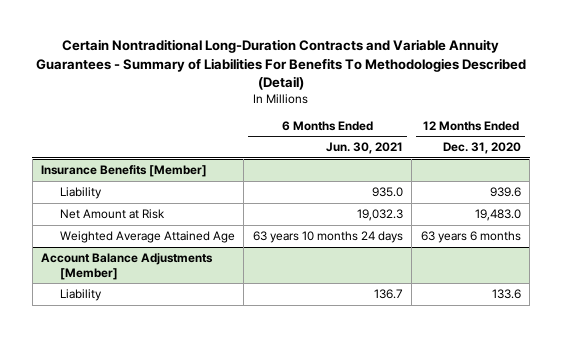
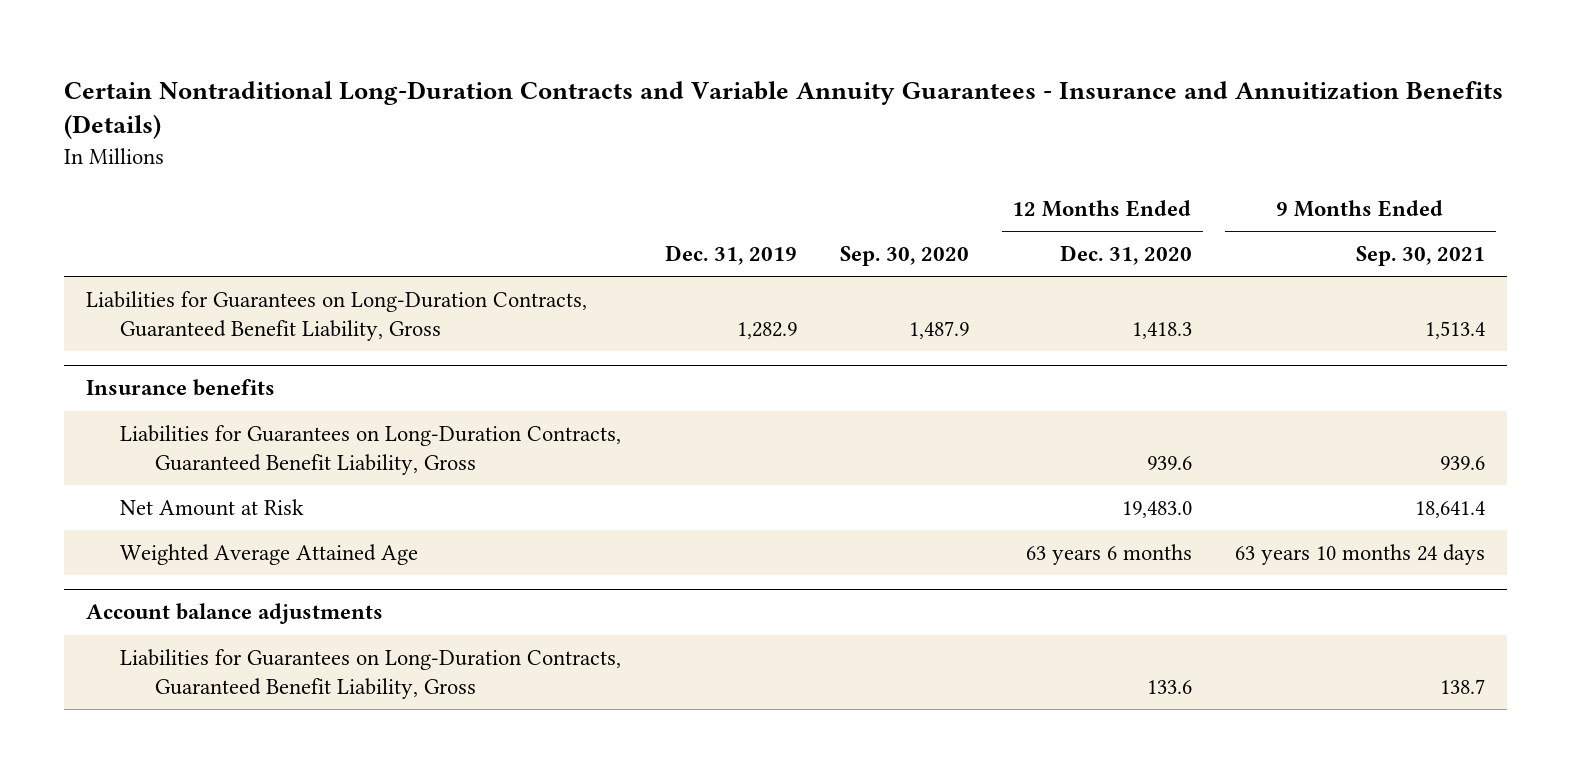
- Certain Nontraditional Long-Duration Contracts and Variable Annuity Guarantees - Summary of Liabilities For Benefits To Methodologies Described (Detail)
+ Certain Nontraditional Long-Duration Contracts and Variable Annuity Guarantees - Insurance and Annuitization Benefits (Details)
- | 6 Months Ended Jun. 30, 2021 | 12 Months Ended Dec. 31, 2020
+ | Dec. 31, 2019 | Sep. 30, 2020 | 12 Months Ended Dec. 31, 2020 | 9 Months Ended Sep. 30, 2021
- Insurance Benefits [Member]
- Liability | 935.0 | 939.6
+ Liabilities for Guarantees on Long-Duration Contracts, Guaranteed Benefit Liability, Gross | 1,282.9 | 1,487.9 | 1,418.3 | 1,513.4
+ Insurance benefits
+ Liabilities for Guarantees on Long-Duration Contracts, Guaranteed Benefit Liability, Gross | | | 939.6 | 939.6
- Account Balance Adjustments [Member]
- Liability | 136.7 | 133.6
+ Account balance adjustments
+ Liabilities for Guarantees on Long-Duration Contracts, Guaranteed Benefit Liability, Gross | | | 133.6 | 138.7

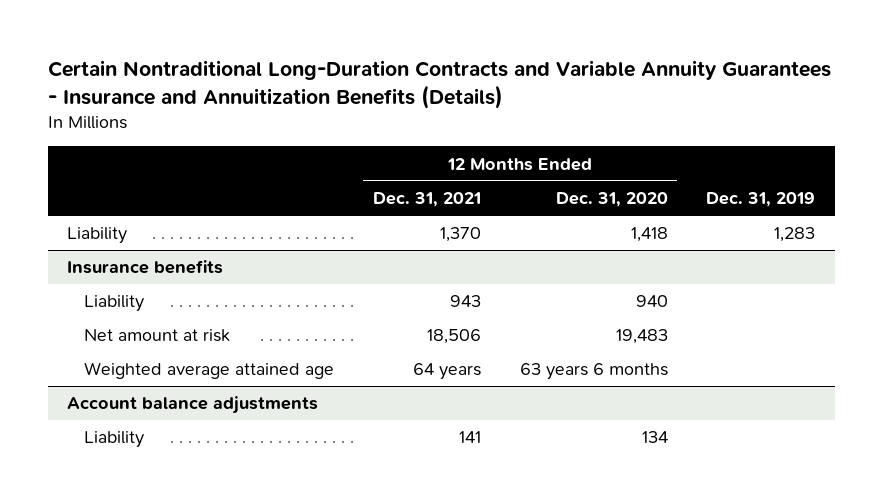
- | Dec. 31, 2019 | Sep. 30, 2020 | 12 Months Ended Dec. 31, 2020 | 9 Months Ended Sep. 30, 2021
+ | 12 Months Ended Dec. 31, 2021 | 12 Months Ended Dec. 31, 2020 | Dec. 31, 2019
- Liabilities for Guarantees on Long-Duration Contracts, Guaranteed Benefit Liability, Gross | 1,282.9 | 1,487.9 | 1,418.3 | 1,513.4
+ Liability | 1,370 | 1,418 | 1,283
@ Insurance benefits
- Liabilities for Guarantees on Long-Duration Contracts, Guaranteed Benefit Liability, Gross | | | 939.6 | 939.6
- Net Amount at Risk | | | 19,483.0 | 18,641.4
- Weighted Average Attained Age | | | 63 years 6 months | 63 years 10 months 24 days
+ Liability | 943 | 940 |
+ Net amount at risk | 18,506 | 19,483 |
+ Weighted average attained age | 64 years | 63 years 6 months |
@ Account balance adjustments
- Liabilities for Guarantees on Long-Duration Contracts, Guaranteed Benefit Liability, Gross | | | 133.6 | 138.7
+ Liability | 141 | 134 |

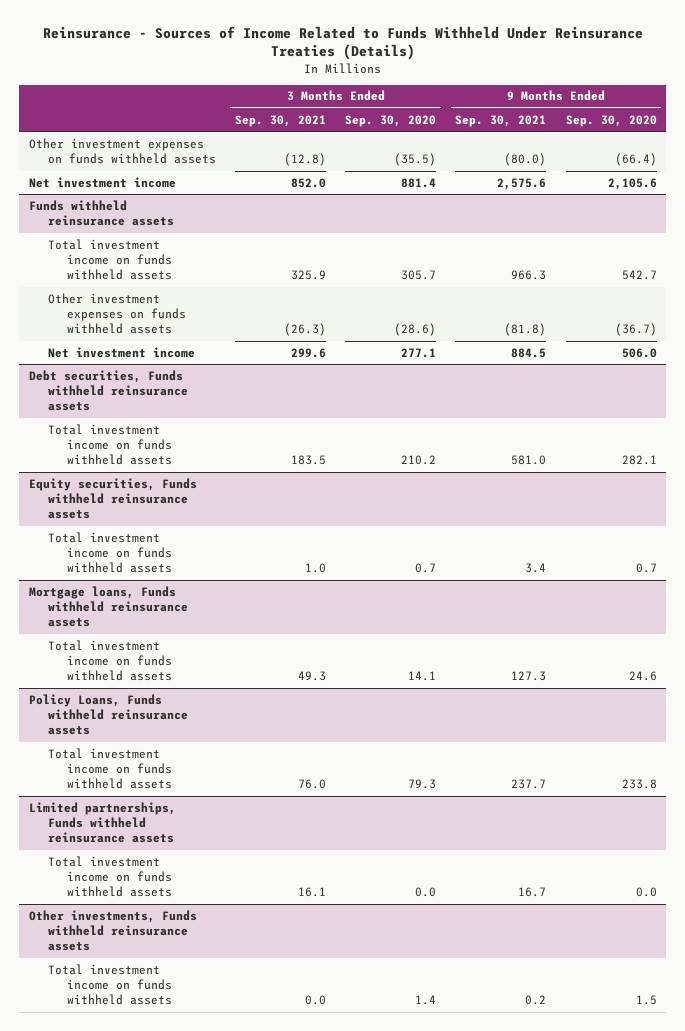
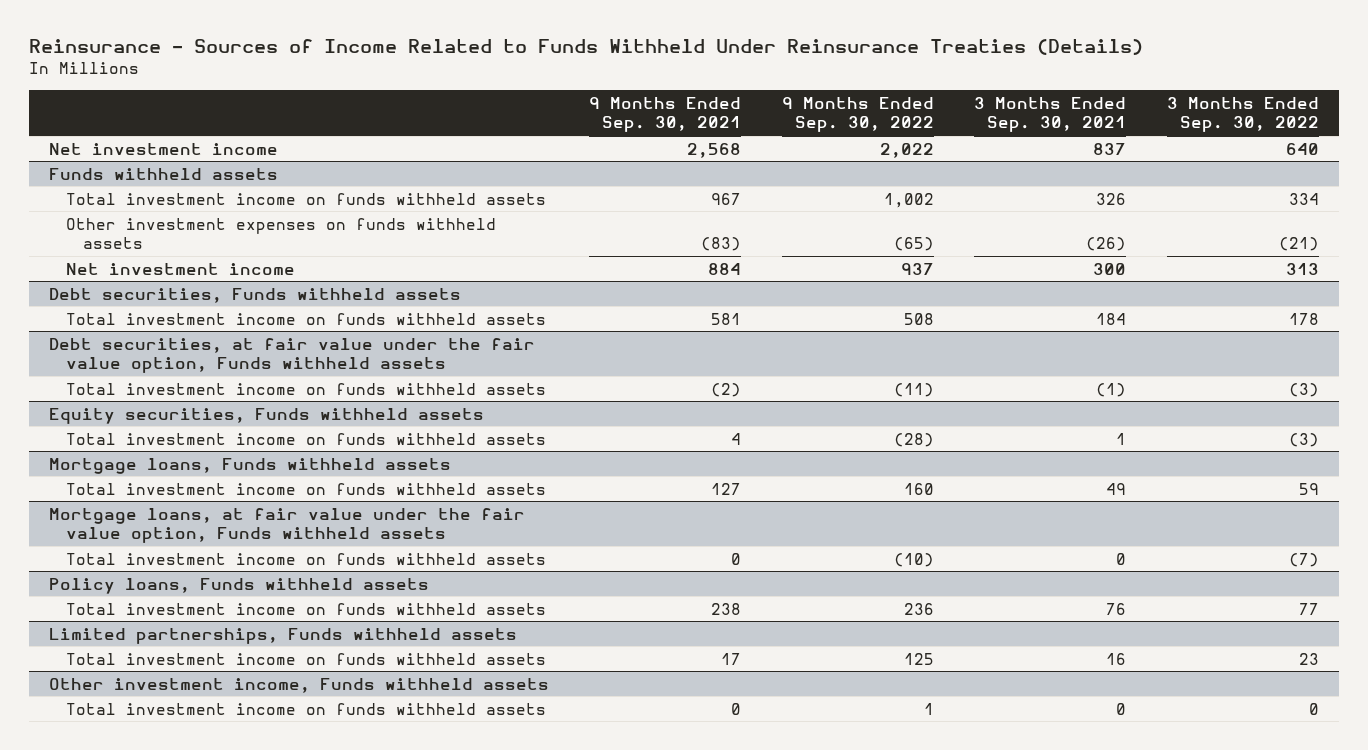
- | 3 Months Ended Sep. 30, 2021 | 3 Months Ended Sep. 30, 2020 | 9 Months Ended Sep. 30, 2021 | 9 Months Ended Sep. 30, 2020
+ | 9 Months Ended Sep. 30, 2021 | 9 Months Ended Sep. 30, 2022 | 3 Months Ended Sep. 30, 2021 | 3 Months Ended Sep. 30, 2022
- Other investment expenses on funds withheld assets | (12.8) | (35.5) | (80.0) | (66.4)
- Net investment income | 852.0 | 881.4 | 2,575.6 | 2,105.6
- Funds withheld reinsurance assets
- Total investment income on funds withheld assets | 325.9 | 305.7 | 966.3 | 542.7
- Other investment expenses on funds withheld assets | (26.3) | (28.6) | (81.8) | (36.7)
- Net investment income | 299.6 | 277.1 | 884.5 | 506.0
- Debt securities, Funds withheld reinsurance assets
- Total investment income on funds withheld assets | 183.5 | 210.2 | 581.0 | 282.1
- Equity securities, Funds withheld reinsurance assets
- Total investment income on funds withheld assets | 1.0 | 0.7 | 3.4 | 0.7
- Mortgage loans, Funds withheld reinsurance assets
- Total investment income on funds withheld assets | 49.3 | 14.1 | 127.3 | 24.6
- Policy Loans, Funds withheld reinsurance assets
- Total investment income on funds withheld assets | 76.0 | 79.3 | 237.7 | 233.8
- Limited partnerships, Funds withheld reinsurance assets
- Total investment income on funds withheld assets | 16.1 | 0.0 | 16.7 | 0.0
- Other investments, Funds withheld reinsurance assets
- Total investment income on funds withheld assets | 0.0 | 1.4 | 0.2 | 1.5
+ Net investment income | 2,568 | 2,022 | 837 | 640
+ Funds withheld assets
+ Total investment income on funds withheld assets | 967 | 1,002 | 326 | 334
+ Other investment expenses on funds withheld assets | (83) | (65) | (26) | (21)
+ Net investment income | 884 | 937 | 300 | 313
+ Debt securities, Funds withheld assets
+ Total investment income on funds withheld assets | 581 | 508 | 184 | 178
+ Debt securities, at fair value under the fair value option, Funds withheld assets
+ Total investment income on funds withheld assets | (2) | (11) | (1) | (3)
+ Equity securities, Funds withheld assets
+ Total investment income on funds withheld assets | 4 | (28) | 1 | (3)
+ Mortgage loans, Funds withheld assets
+ Total investment income on funds withheld assets | 127 | 160 | 49 | 59
+ Mortgage loans, at fair value under the fair value option, Funds withheld assets
+ Total investment income on funds withheld assets | 0 | (10) | 0 | (7)
+ Policy loans, Funds withheld assets
+ Total investment income on funds withheld assets | 238 | 236 | 76 | 77
+ Limited partnerships, Funds withheld assets
+ Total investment income on funds withheld assets | 17 | 125 | 16 | 23
+ Other investment income, Funds withheld assets
+ Total investment income on funds withheld assets | 0 | 1 | 0 | 0

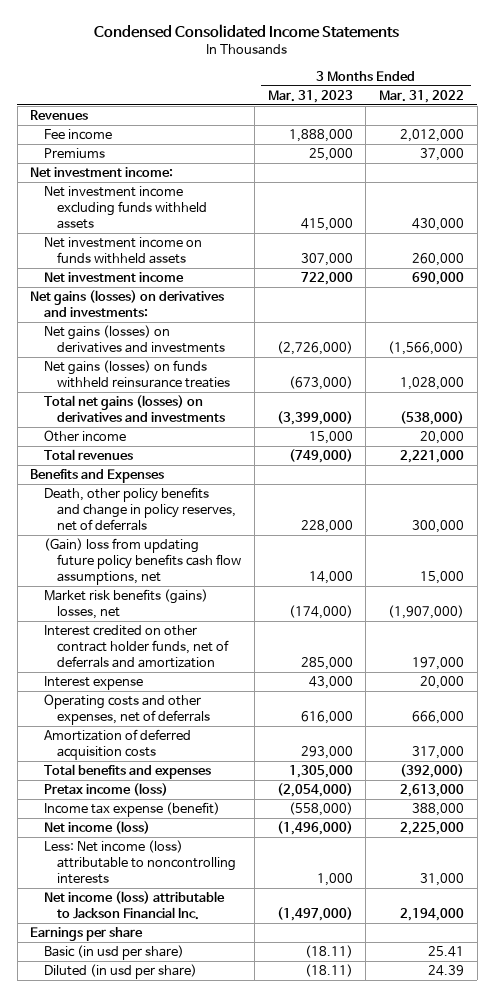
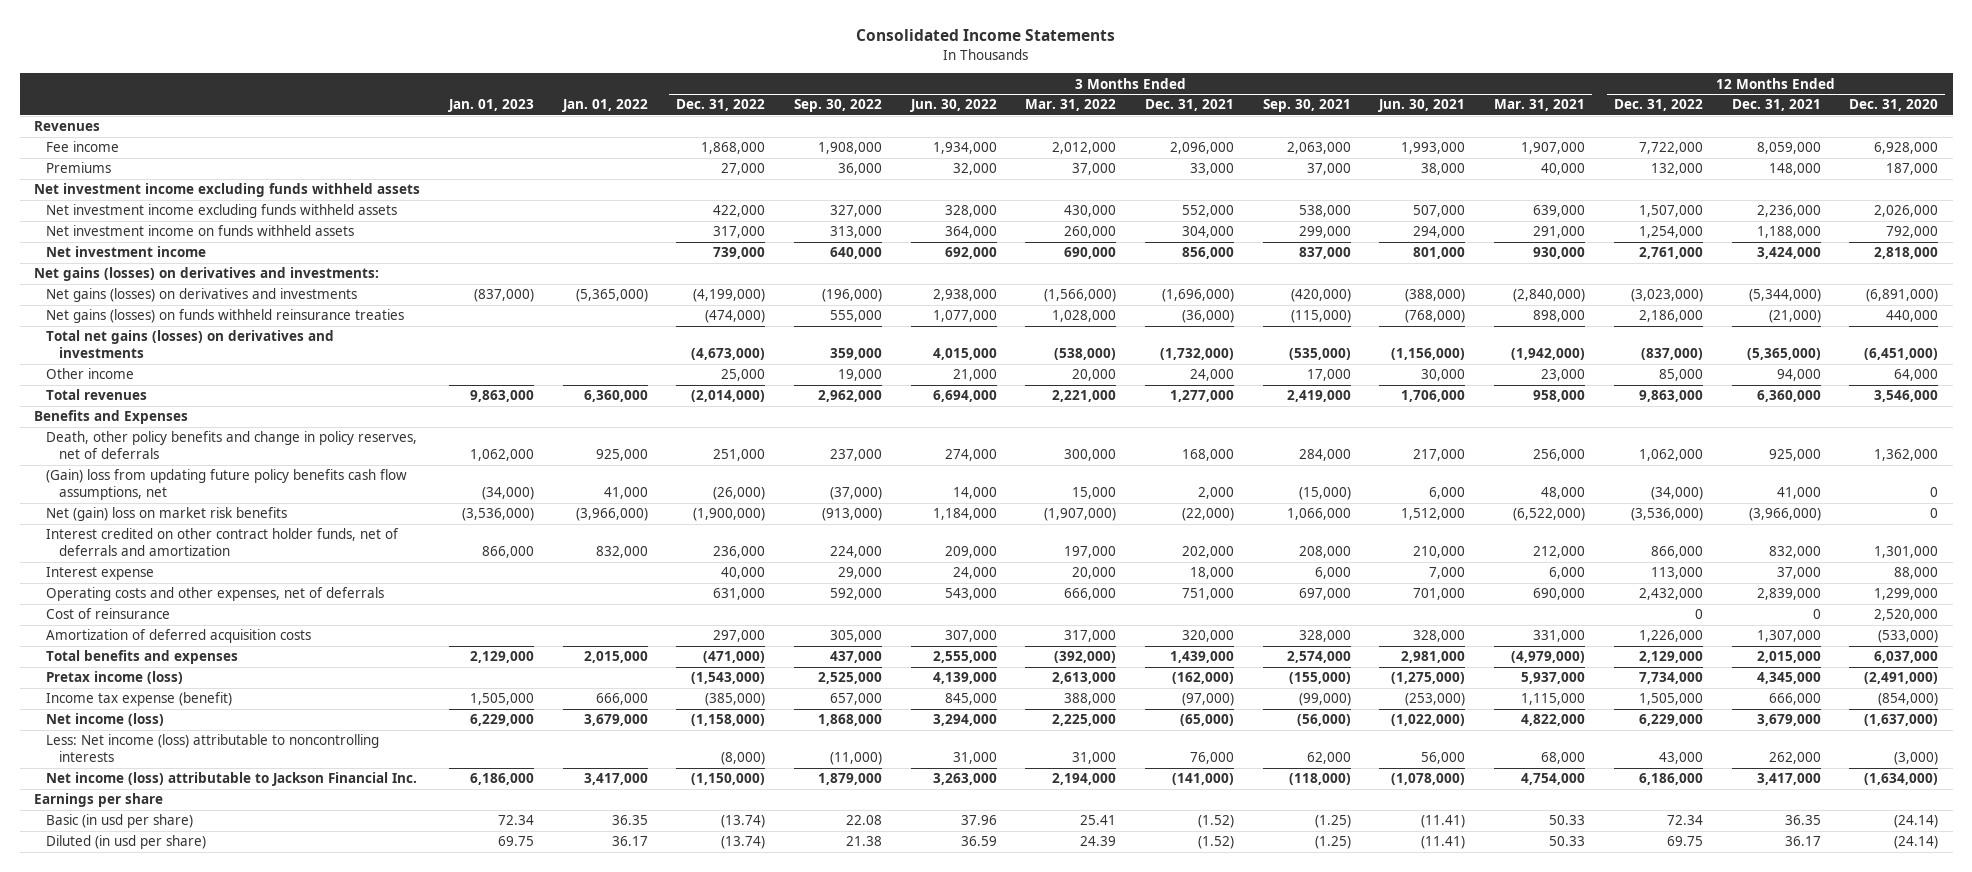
- Condensed Consolidated Income Statements
+ Consolidated Income Statements
- | 3 Months Ended Mar. 31, 2023 | 3 Months Ended Mar. 31, 2022
+ | Jan. 01, 2023 | Jan. 01, 2022 | 3 Months Ended Dec. 31, 2022 | 3 Months Ended Sep. 30, 2022 | 3 Months Ended Jun. 30, 2022 | 3 Months Ended Mar. 31, 2022 | 3 Months Ended Dec. 31, 2021 | 3 Months Ended Sep. 30, 2021 | 3 Months Ended Jun. 30, 2021 | 3 Months Ended Mar. 31, 2021 | 12 Months Ended Dec. 31, 2022 | 12 Months Ended Dec. 31, 2021 | 12 Months Ended Dec. 31, 2020
- Net investment income:
+ Net investment income excluding funds withheld assets
- Market risk benefits (gains) losses, net | (174,000) | (1,907,000)
+ Net (gain) loss on market risk benefits | (3,536,000) | (3,966,000) | (1,900,000) | (913,000) | 1,184,000 | (1,907,000) | (22,000) | 1,066,000 | 1,512,000 | (6,522,000) | (3,536,000) | (3,966,000) | 0
+ Cost of reinsurance | | | | | | | | | | | 0 | 0 | 2,520,000

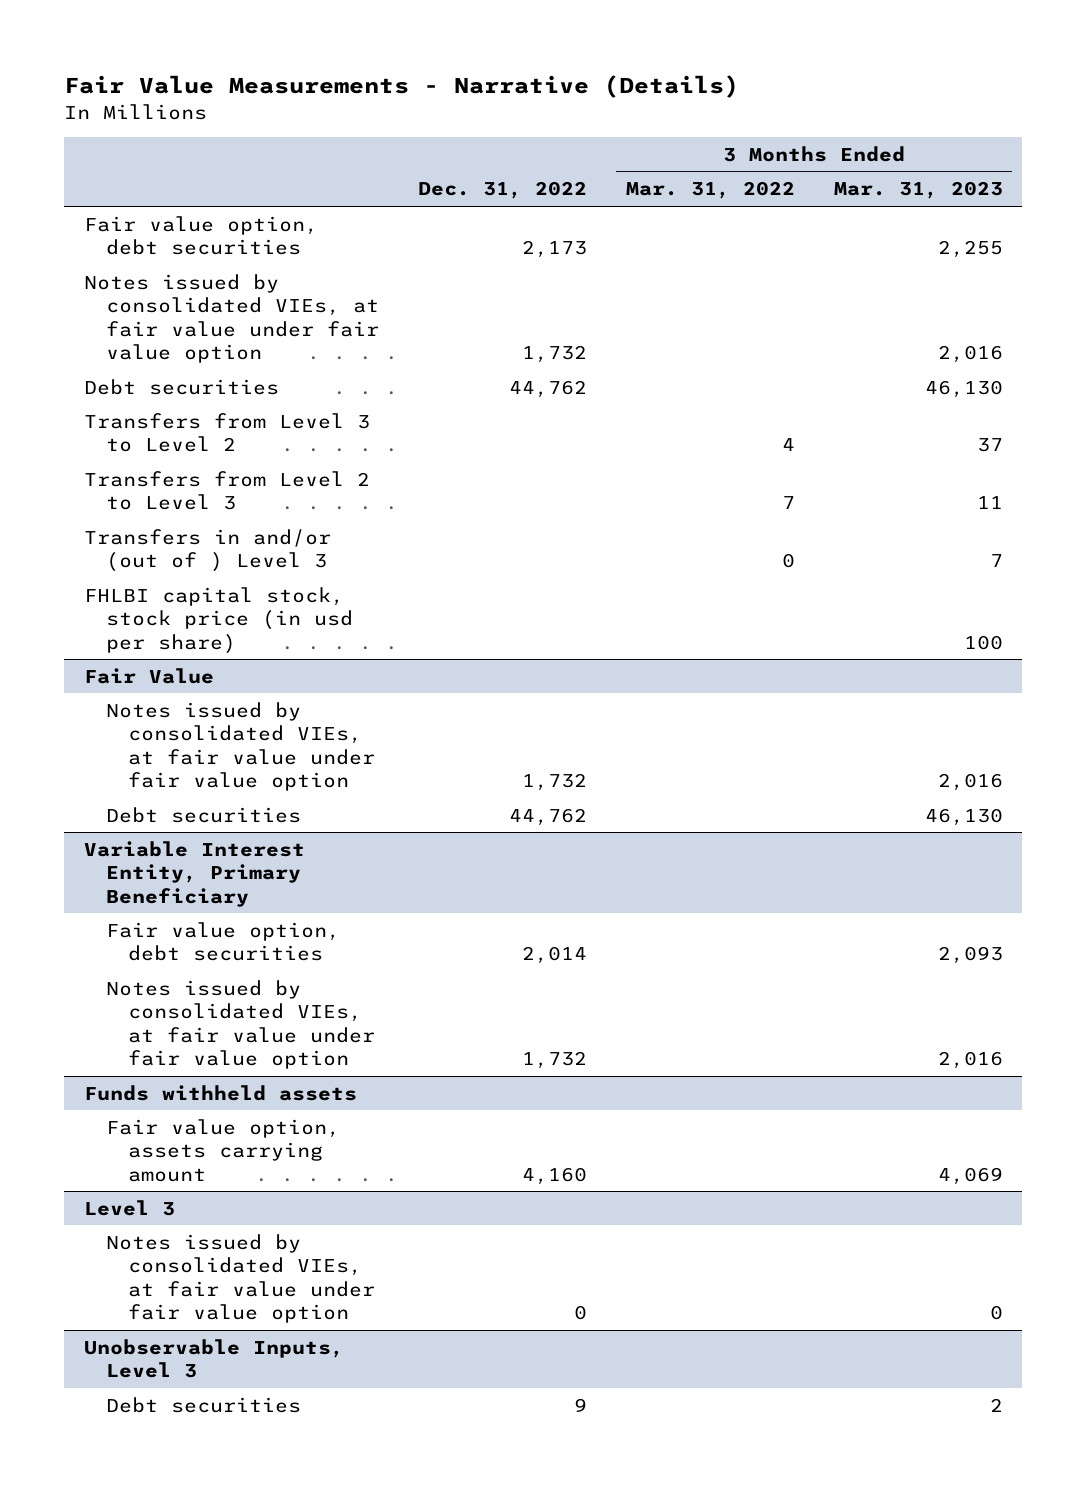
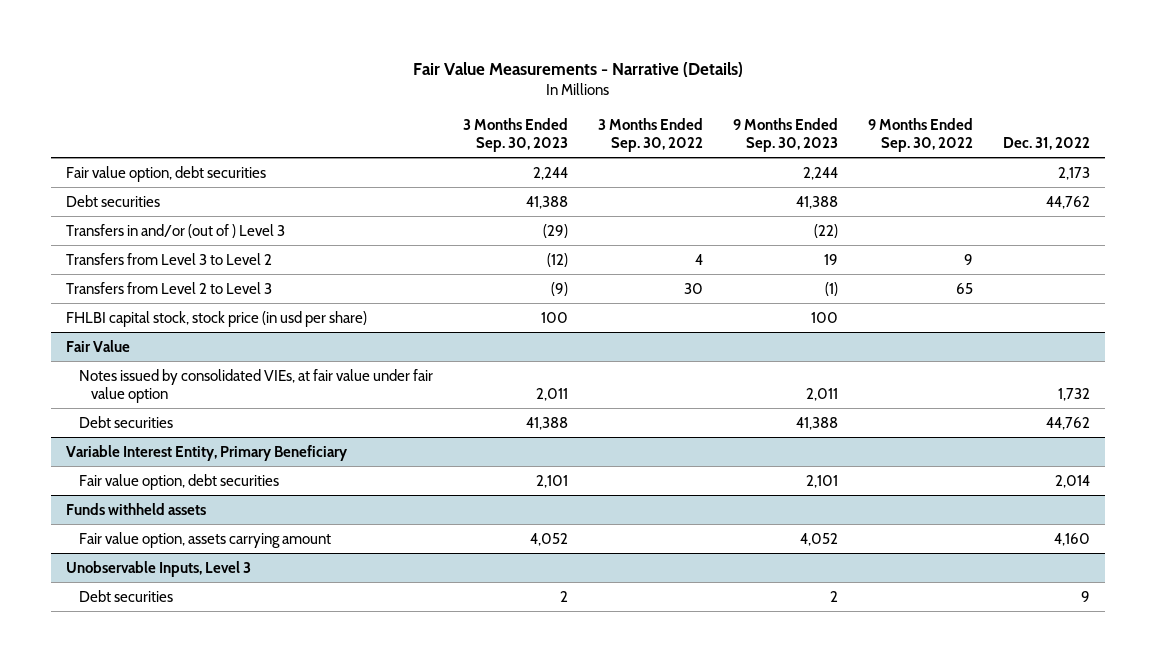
- | Dec. 31, 2022 | 3 Months Ended Mar. 31, 2022 | 3 Months Ended Mar. 31, 2023
+ | 3 Months Ended Sep. 30, 2023 | 3 Months Ended Sep. 30, 2022 | 9 Months Ended Sep. 30, 2023 | 9 Months Ended Sep. 30, 2022 | Dec. 31, 2022
- Notes issued by consolidated VIEs, at fair value under fair value option | 1,732 | | 2,016
moved up: Transfers in and/or (out of ) Level 3 | (29) | | (22) | |
@ Variable Interest Entity, Primary Beneficiary
- Notes issued by consolidated VIEs, at fair value under fair value option | 1,732 | | 2,016
- Level 3
- Notes issued by consolidated VIEs, at fair value under fair value option | 0 | | 0

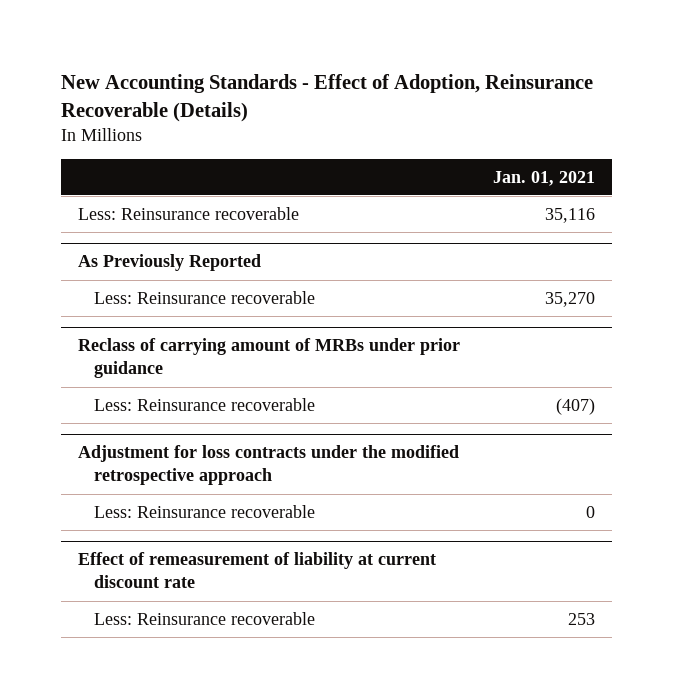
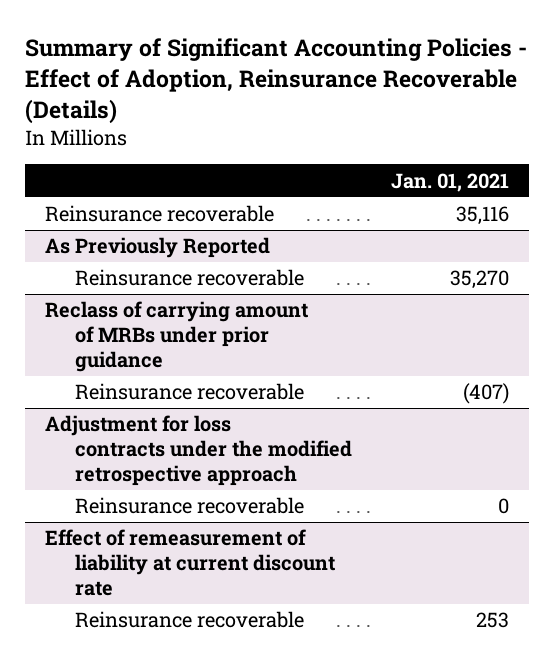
- New Accounting Standards - Effect of Adoption, Reinsurance Recoverable (Details)
+ Summary of Significant Accounting Policies - Effect of Adoption, Reinsurance Recoverable (Details)
- Less: Reinsurance recoverable | 35,116
+ Reinsurance recoverable | 35,116
@ As Previously Reported
- Less: Reinsurance recoverable | 35,270
+ Reinsurance recoverable | 35,270
@ Reclass of carrying amount of MRBs under prior guidance
- Less: Reinsurance recoverable | (407)
+ Reinsurance recoverable | (407)
@ Adjustment for loss contracts under the modified retrospective approach
- Less: Reinsurance recoverable | 0
+ Reinsurance recoverable | 0
@ Effect of remeasurement of liability at current discount rate
- Less: Reinsurance recoverable | 253
+ Reinsurance recoverable | 253

